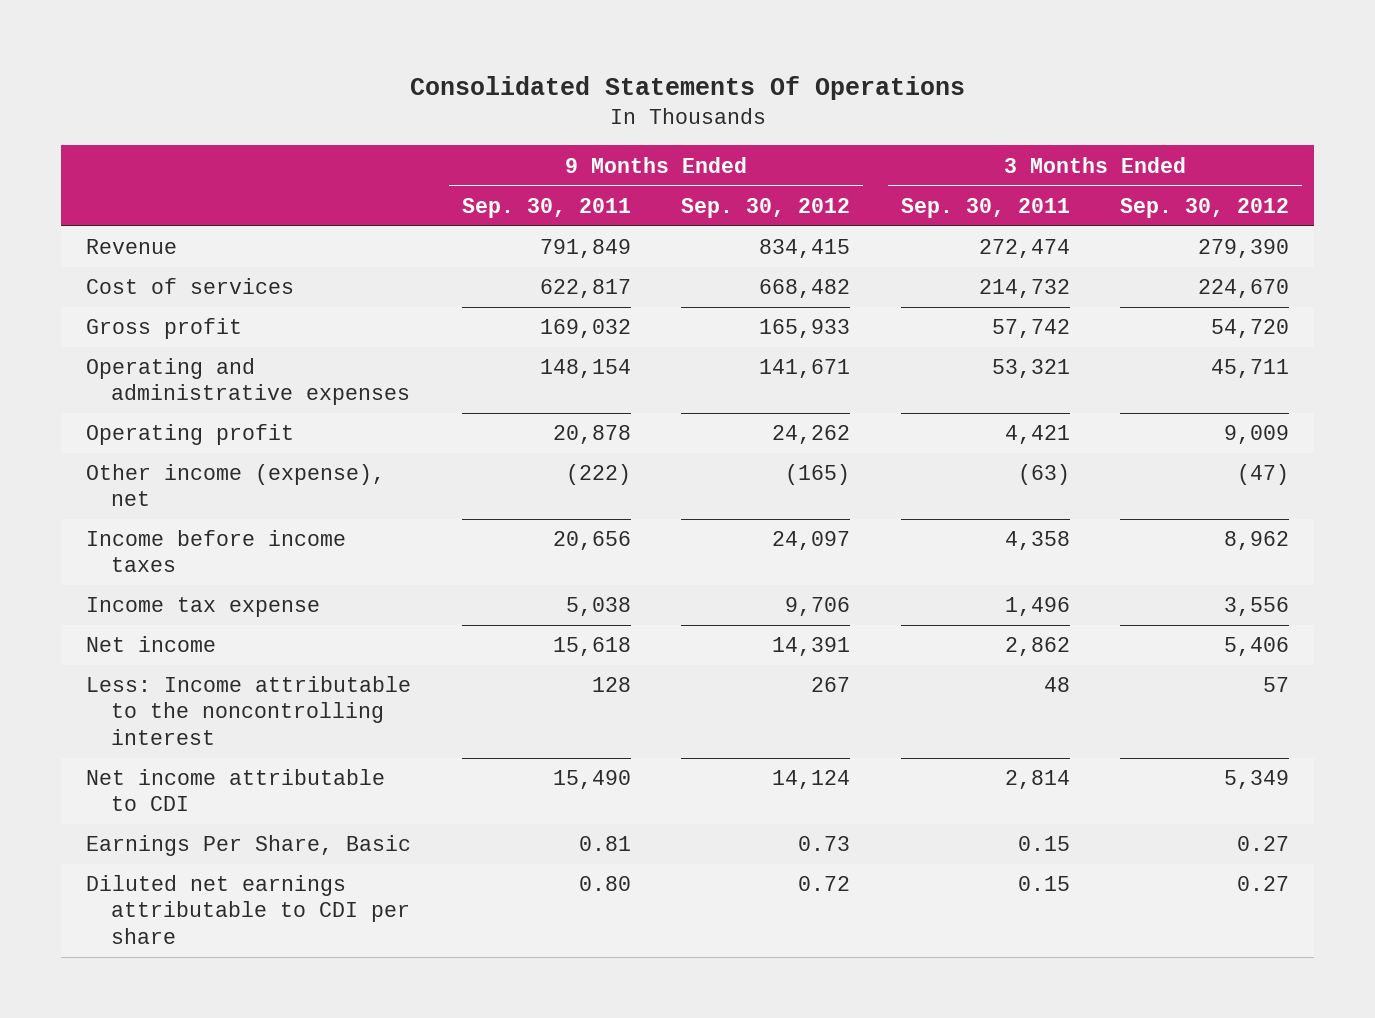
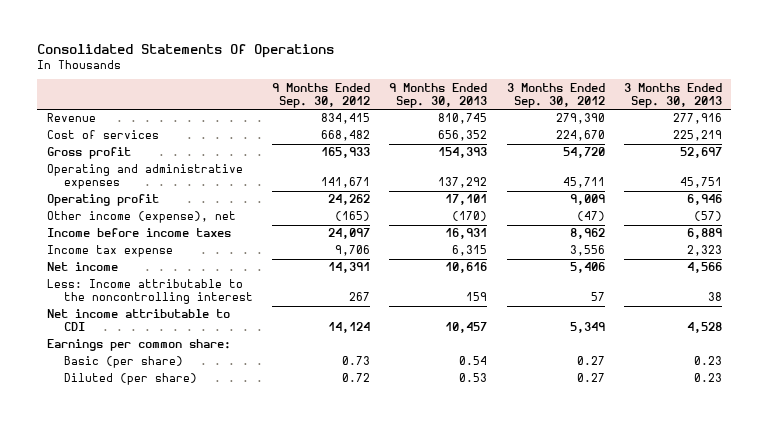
- | 9 Months Ended Sep. 30, 2011 | 9 Months Ended Sep. 30, 2012 | 3 Months Ended Sep. 30, 2011 | 3 Months Ended Sep. 30, 2012
+ | 9 Months Ended Sep. 30, 2012 | 9 Months Ended Sep. 30, 2013 | 3 Months Ended Sep. 30, 2012 | 3 Months Ended Sep. 30, 2013
- Earnings Per Share, Basic | 0.81 | 0.73 | 0.15 | 0.27
- Diluted net earnings attributable to CDI per share | 0.80 | 0.72 | 0.15 | 0.27
+ Earnings per common share:
+ Basic (per share) | 0.73 | 0.54 | 0.27 | 0.23
+ Diluted (per share) | 0.72 | 0.53 | 0.27 | 0.23

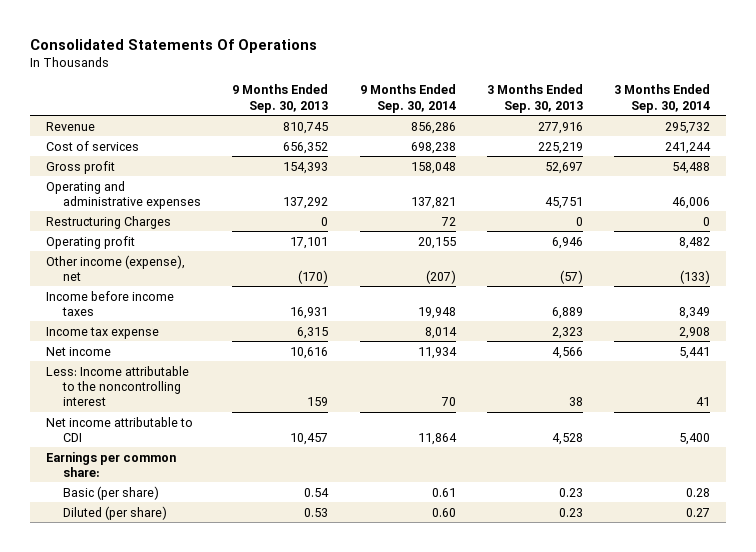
- | 9 Months Ended Sep. 30, 2012 | 9 Months Ended Sep. 30, 2013 | 3 Months Ended Sep. 30, 2012 | 3 Months Ended Sep. 30, 2013
+ | 9 Months Ended Sep. 30, 2013 | 9 Months Ended Sep. 30, 2014 | 3 Months Ended Sep. 30, 2013 | 3 Months Ended Sep. 30, 2014
+ Restructuring Charges | 0 | 72 | 0 | 0

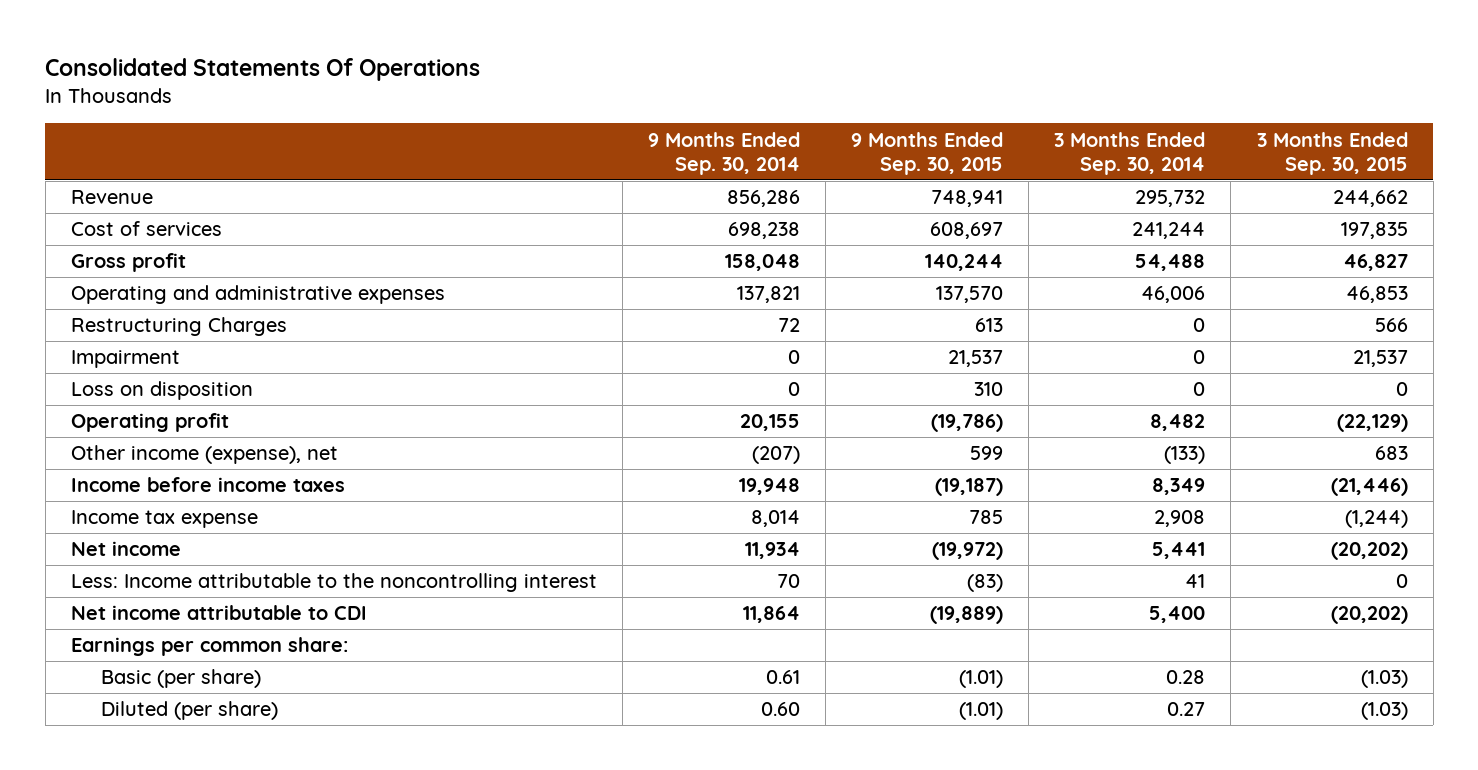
- | 9 Months Ended Sep. 30, 2013 | 9 Months Ended Sep. 30, 2014 | 3 Months Ended Sep. 30, 2013 | 3 Months Ended Sep. 30, 2014
+ | 9 Months Ended Sep. 30, 2014 | 9 Months Ended Sep. 30, 2015 | 3 Months Ended Sep. 30, 2014 | 3 Months Ended Sep. 30, 2015
+ Impairment | 0 | 21,537 | 0 | 21,537
+ Loss on disposition | 0 | 310 | 0 | 0

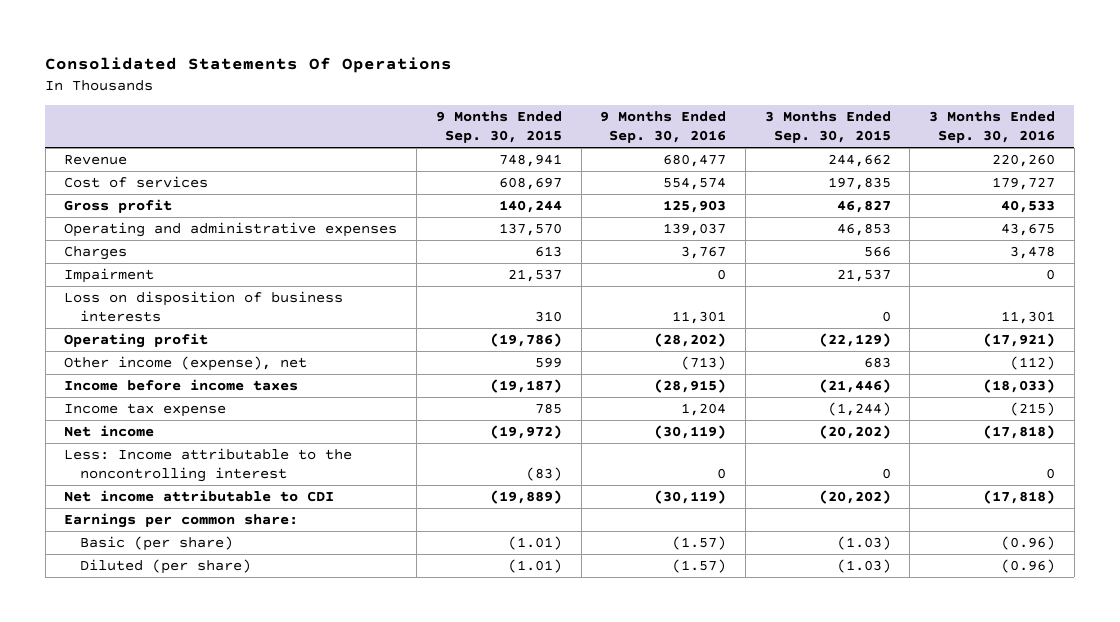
- | 9 Months Ended Sep. 30, 2014 | 9 Months Ended Sep. 30, 2015 | 3 Months Ended Sep. 30, 2014 | 3 Months Ended Sep. 30, 2015
+ | 9 Months Ended Sep. 30, 2015 | 9 Months Ended Sep. 30, 2016 | 3 Months Ended Sep. 30, 2015 | 3 Months Ended Sep. 30, 2016
- Restructuring Charges | 72 | 613 | 0 | 566
+ Charges | 613 | 3,767 | 566 | 3,478
- Loss on disposition | 0 | 310 | 0 | 0
+ Loss on disposition of business interests | 310 | 11,301 | 0 | 11,301

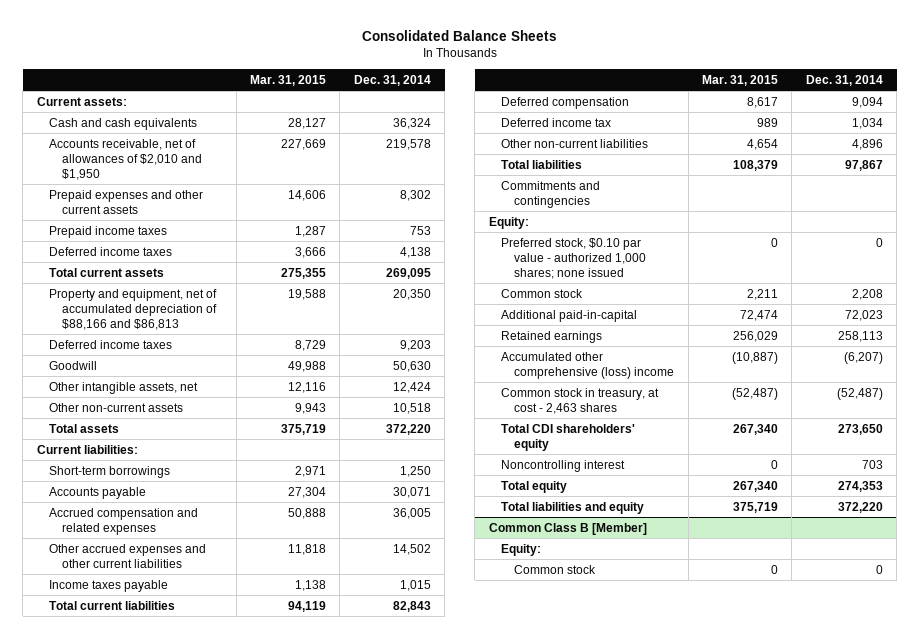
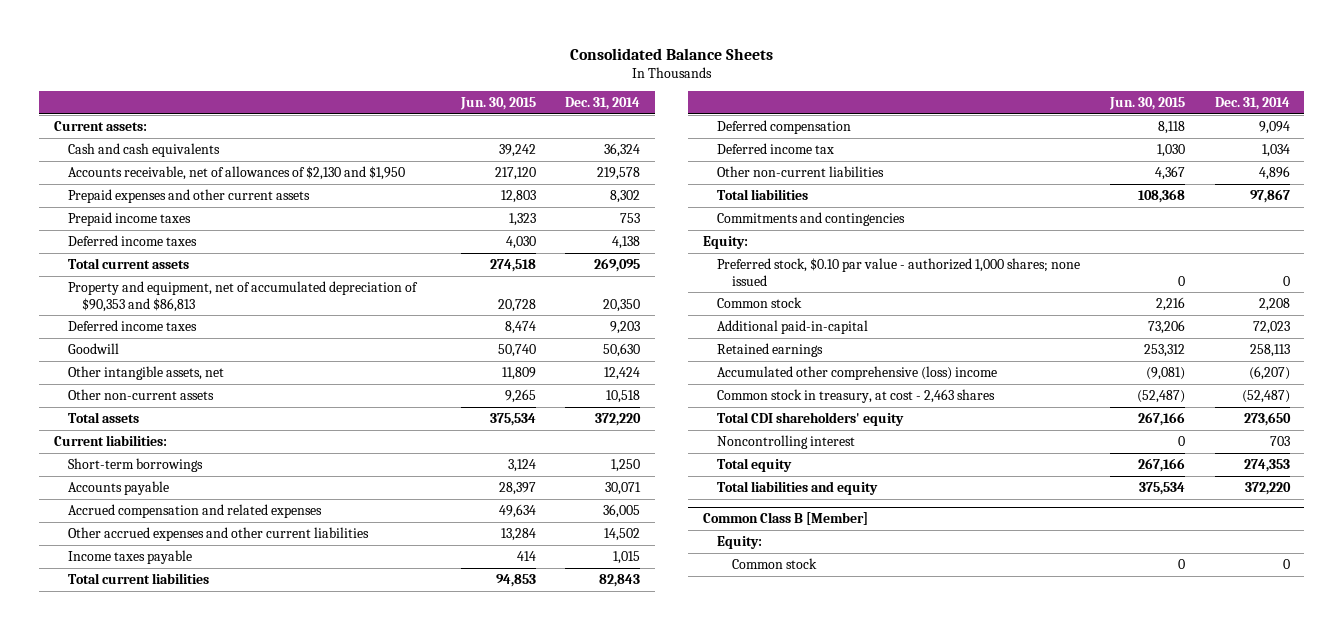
- | Mar. 31, 2015 | Dec. 31, 2014
+ | Jun. 30, 2015 | Dec. 31, 2014
- Accounts receivable, net of allowances of $2,010 and $1,950 | 227,669 | 219,578
+ Accounts receivable, net of allowances of $2,130 and $1,950 | 217,120 | 219,578
- Property and equipment, net of accumulated depreciation of $88,166 and $86,813 | 19,588 | 20,350
+ Property and equipment, net of accumulated depreciation of $90,353 and $86,813 | 20,728 | 20,350

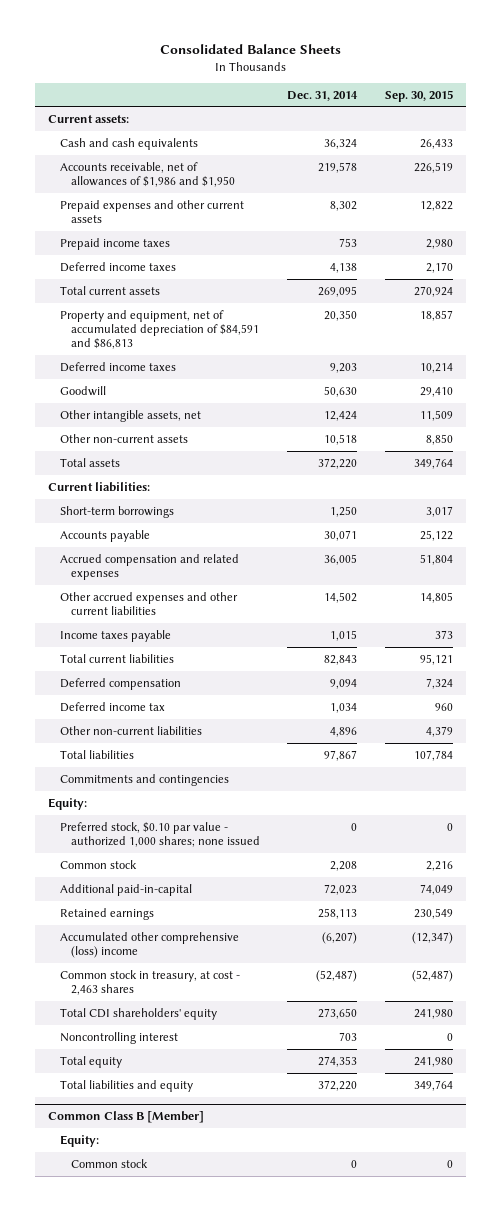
- | Jun. 30, 2015 | Dec. 31, 2014
+ | Dec. 31, 2014 | Sep. 30, 2015
- Accounts receivable, net of allowances of $2,130 and $1,950 | 217,120 | 219,578
+ Accounts receivable, net of allowances of $1,986 and $1,950 | 219,578 | 226,519
- Property and equipment, net of accumulated depreciation of $90,353 and $86,813 | 20,728 | 20,350
+ Property and equipment, net of accumulated depreciation of $84,591 and $86,813 | 20,350 | 18,857

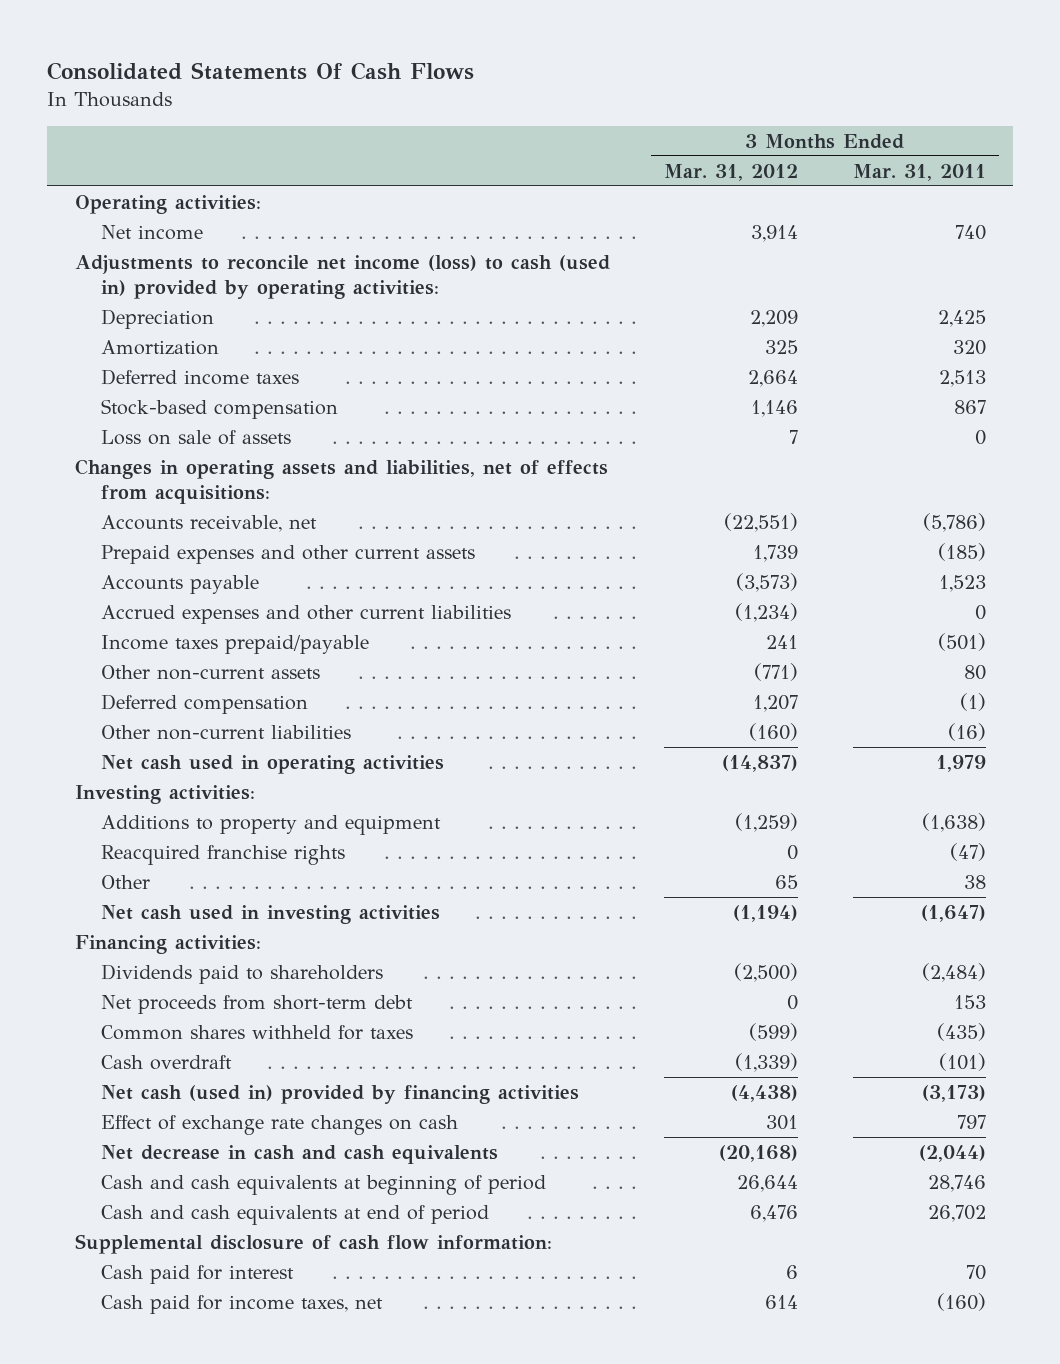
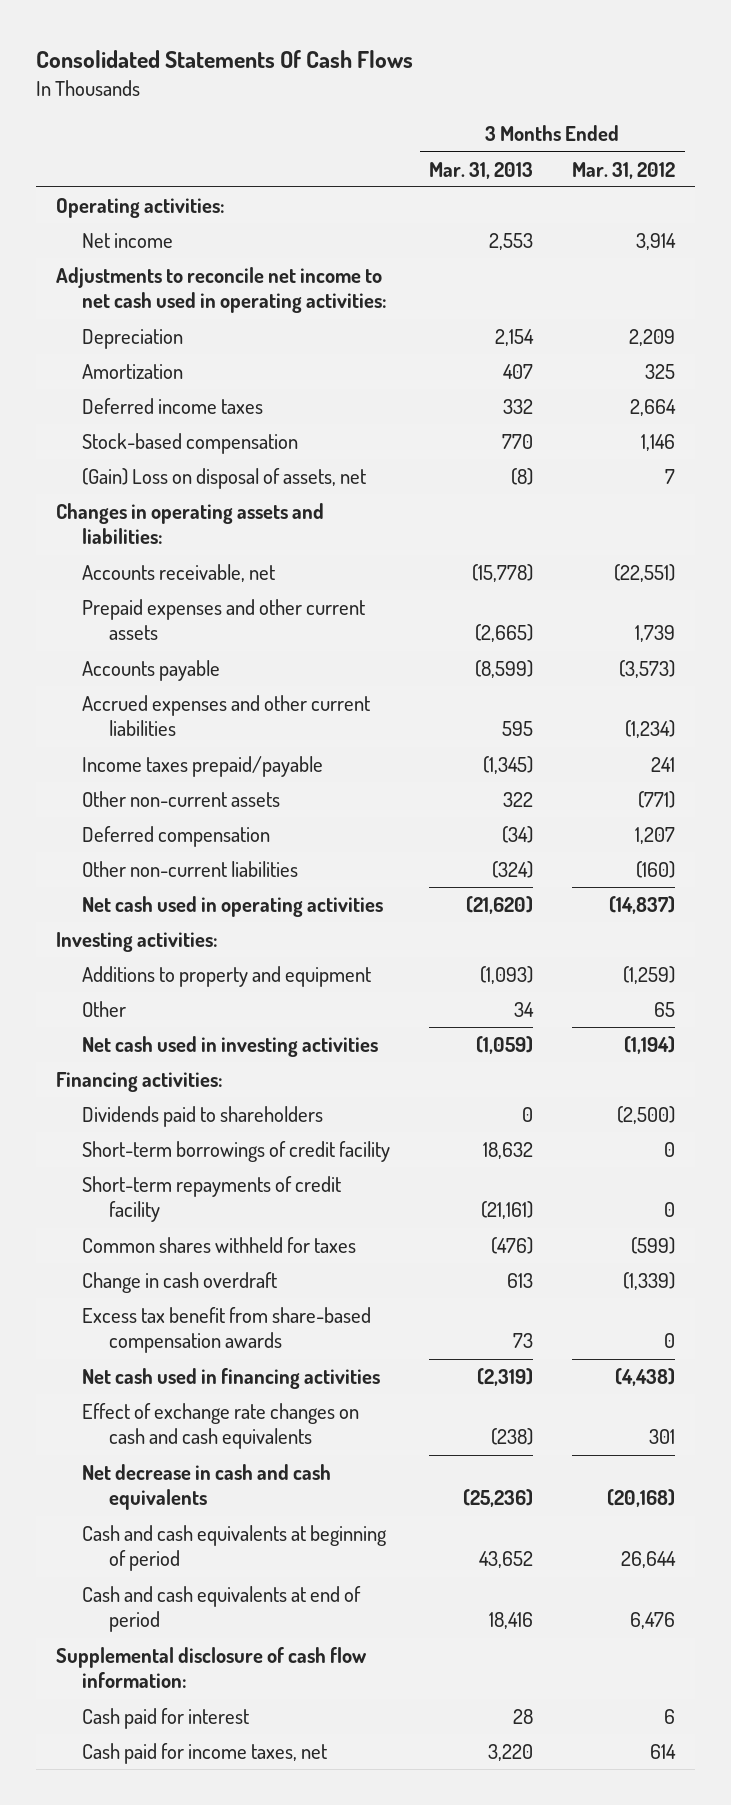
- | 3 Months Ended Mar. 31, 2012 | 3 Months Ended Mar. 31, 2011
+ | 3 Months Ended Mar. 31, 2013 | 3 Months Ended Mar. 31, 2012
- Adjustments to reconcile net income (loss) to cash (used in) provided by operating activities:
+ Adjustments to reconcile net income to net cash used in operating activities:
- Loss on sale of assets | 7 | 0
- Changes in operating assets and liabilities, net of effects from acquisitions:
+ (Gain) Loss on disposal of assets, net | (8) | 7
+ Changes in operating assets and liabilities:
- Reacquired franchise rights | 0 | (47)
- Net proceeds from short-term debt | 0 | 153
+ Short-term borrowings of credit facility | 18,632 | 0
+ Short-term repayments of credit facility | (21,161) | 0
- Cash overdraft | (1,339) | (101)
- Net cash (used in) provided by financing activities | (4,438) | (3,173)
- Effect of exchange rate changes on cash | 301 | 797
+ Change in cash overdraft | 613 | (1,339)
+ Excess tax benefit from share-based compensation awards | 73 | 0
+ Net cash used in financing activities | (2,319) | (4,438)
+ Effect of exchange rate changes on cash and cash equivalents | (238) | 301

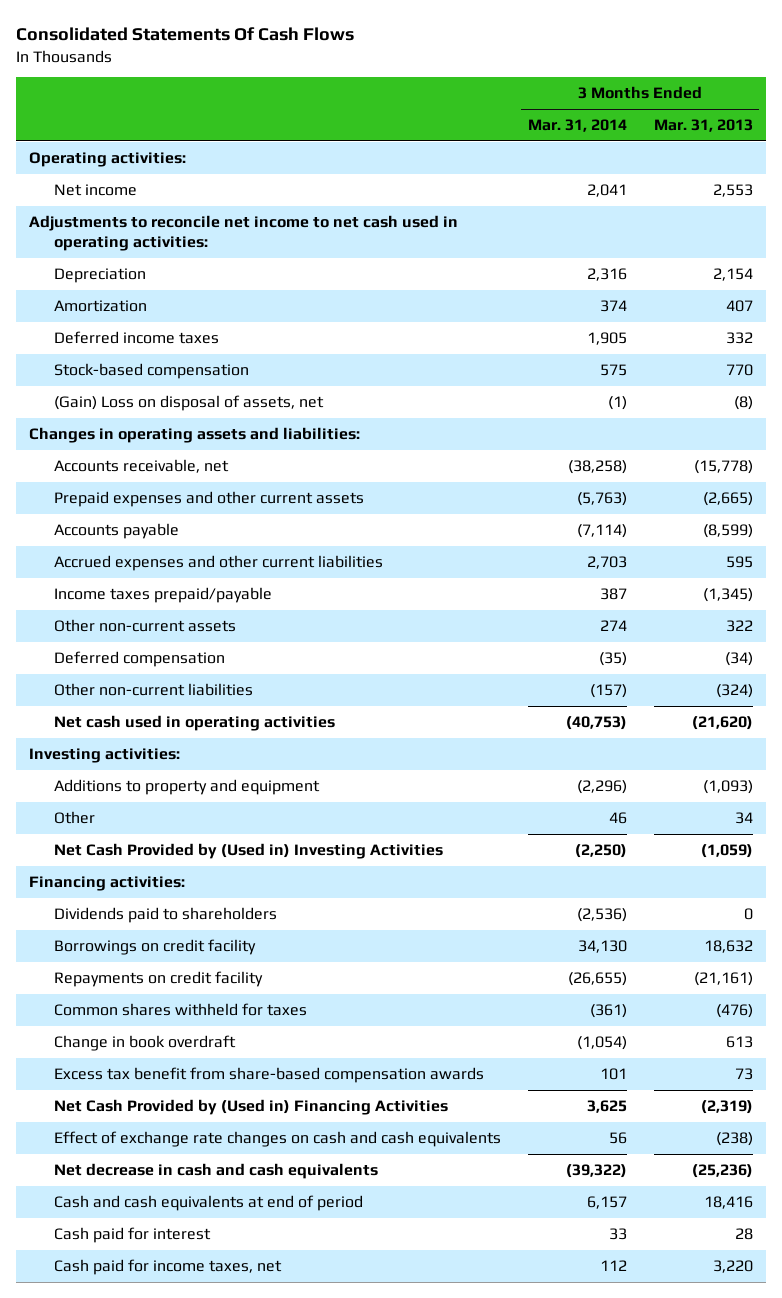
- | 3 Months Ended Mar. 31, 2013 | 3 Months Ended Mar. 31, 2012
+ | 3 Months Ended Mar. 31, 2014 | 3 Months Ended Mar. 31, 2013
- Net cash used in investing activities | (1,059) | (1,194)
+ Net Cash Provided by (Used in) Investing Activities | (2,250) | (1,059)
- Short-term borrowings of credit facility | 18,632 | 0
- Short-term repayments of credit facility | (21,161) | 0
+ Borrowings on credit facility | 34,130 | 18,632
+ Repayments on credit facility | (26,655) | (21,161)
- Change in cash overdraft | 613 | (1,339)
+ Change in book overdraft | (1,054) | 613
- Net cash used in financing activities | (2,319) | (4,438)
+ Net Cash Provided by (Used in) Financing Activities | 3,625 | (2,319)
- Cash and cash equivalents at beginning of period | 43,652 | 26,644
- Supplemental disclosure of cash flow information:

